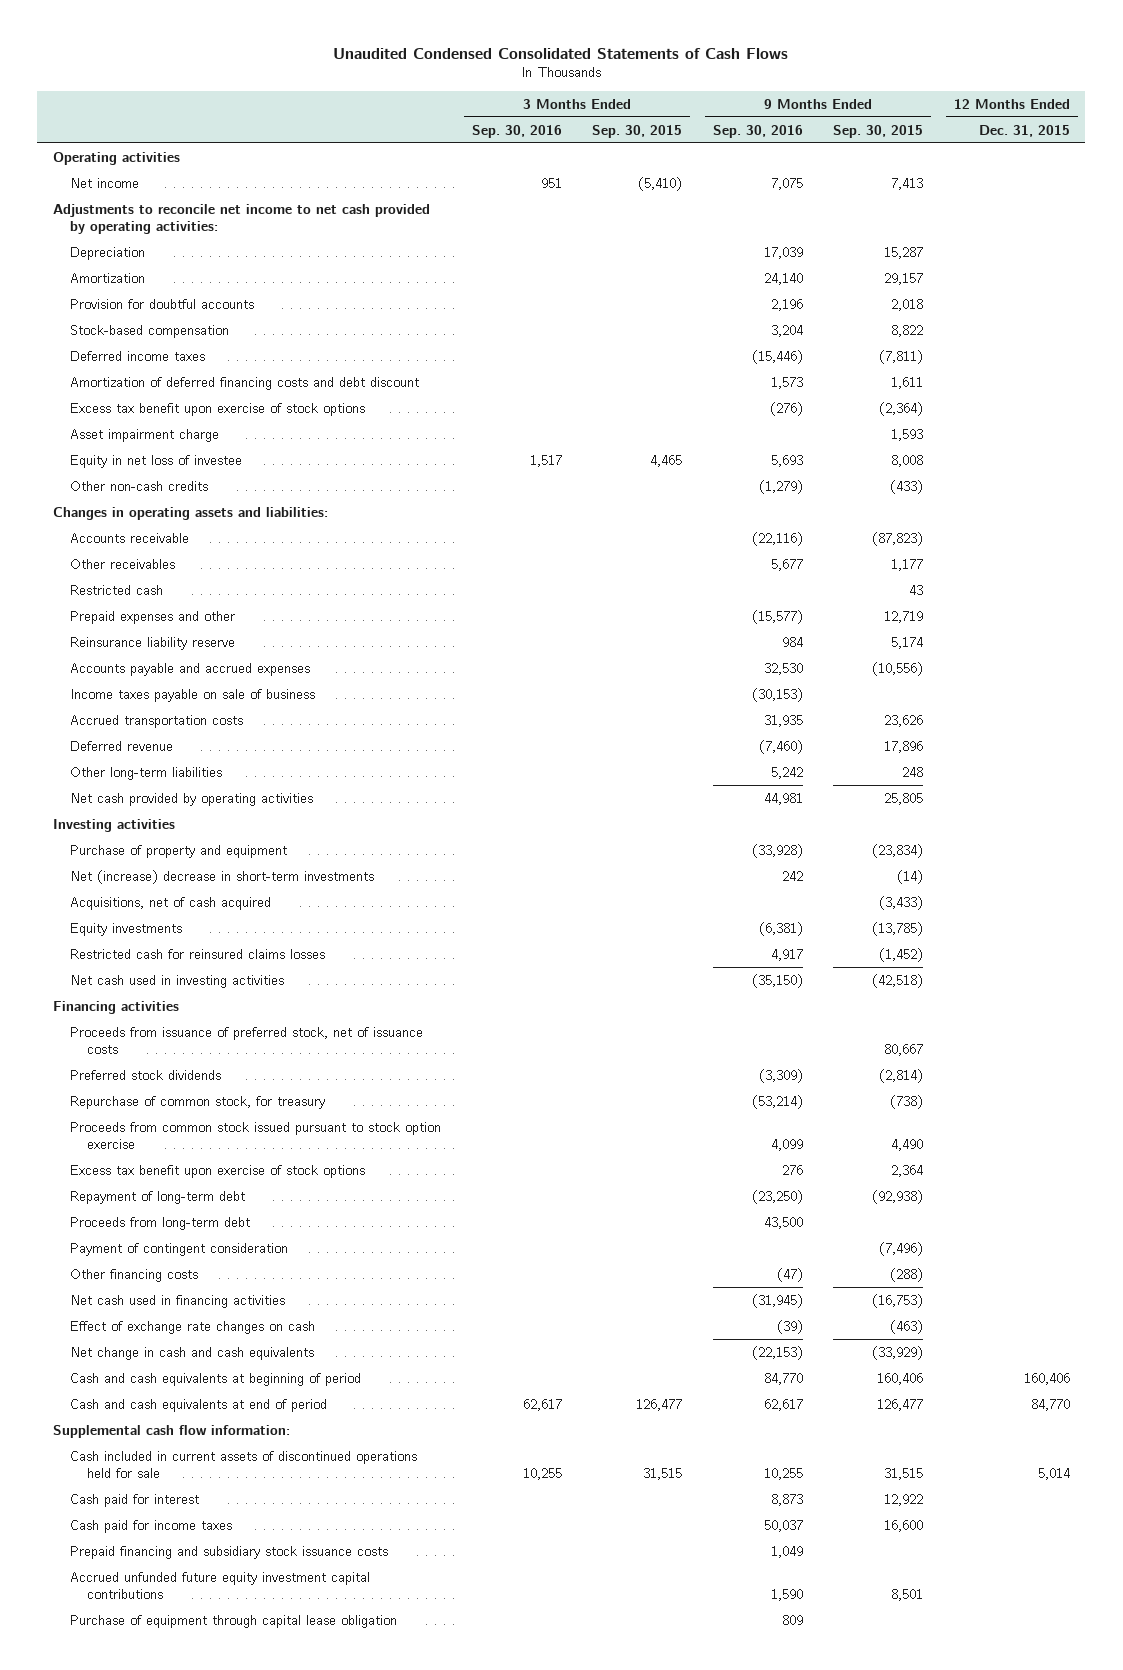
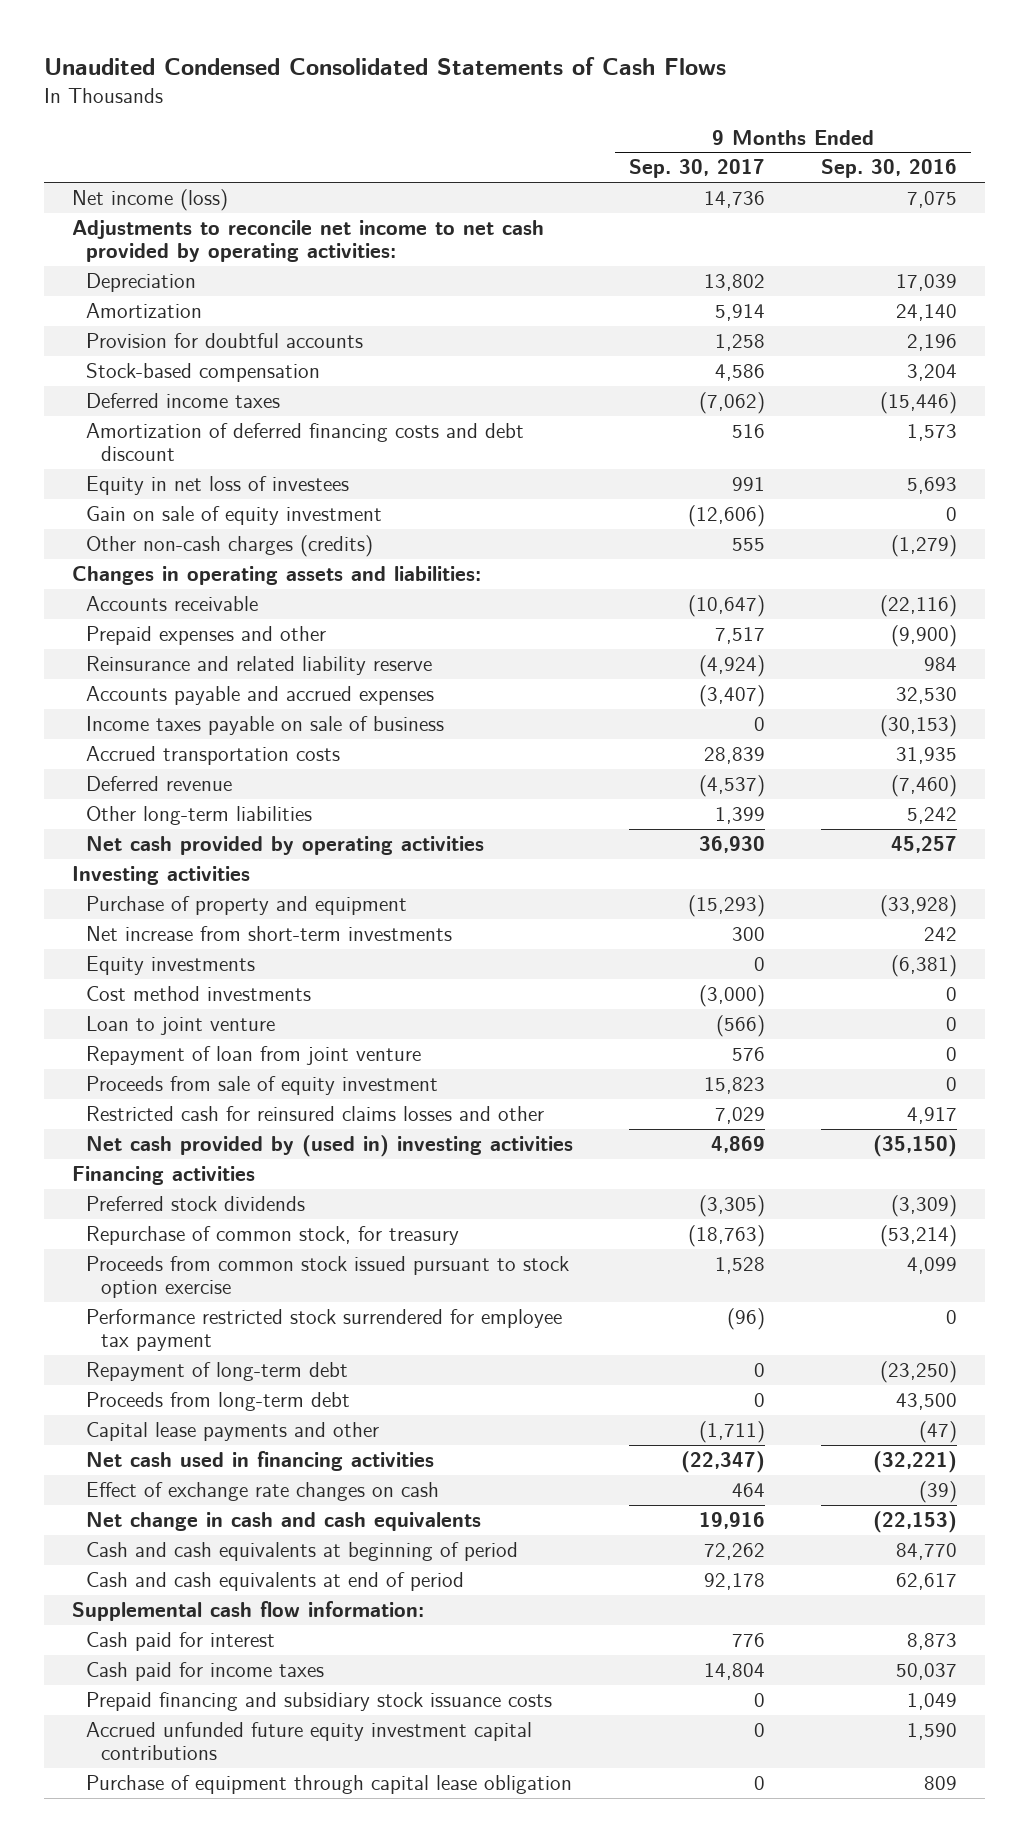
- | 3 Months Ended Sep. 30, 2016 | 3 Months Ended Sep. 30, 2015 | 9 Months Ended Sep. 30, 2016 | 9 Months Ended Sep. 30, 2015 | 12 Months Ended Dec. 31, 2015
+ | 9 Months Ended Sep. 30, 2017 | 9 Months Ended Sep. 30, 2016
- Operating activities
- Net income | 951 | (5,410) | 7,075 | 7,413 |
+ Net income (loss) | 14,736 | 7,075
- Excess tax benefit upon exercise of stock options | | | (276) | (2,364) |
- Asset impairment charge | | | | 1,593 |
- Equity in net loss of investee | 1,517 | 4,465 | 5,693 | 8,008 |
- Other non-cash credits | | | (1,279) | (433) |
+ Equity in net loss of investees | 991 | 5,693
+ Gain on sale of equity investment | (12,606) | 0
+ Other non-cash charges (credits) | 555 | (1,279)
- Other receivables | | | 5,677 | 1,177 |
- Restricted cash | | | | 43 |
- Prepaid expenses and other | | | (15,577) | 12,719 |
- Reinsurance liability reserve | | | 984 | 5,174 |
+ Prepaid expenses and other | 7,517 | (9,900)
+ Reinsurance and related liability reserve | (4,924) | 984
- Net cash provided by operating activities | | | 44,981 | 25,805 |
+ Net cash provided by operating activities | 36,930 | 45,257
- Net (increase) decrease in short-term investments | | | 242 | (14) |
- Acquisitions, net of cash acquired | | | | (3,433) |
+ Net increase from short-term investments | 300 | 242
- Restricted cash for reinsured claims losses | | | 4,917 | (1,452) |
- Net cash used in investing activities | | | (35,150) | (42,518) |
+ Cost method investments | (3,000) | 0
+ Loan to joint venture | (566) | 0
+ Repayment of loan from joint venture | 576 | 0
+ Proceeds from sale of equity investment | 15,823 | 0
+ Restricted cash for reinsured claims losses and other | 7,029 | 4,917
+ Net cash provided by (used in) investing activities | 4,869 | (35,150)
- Proceeds from issuance of preferred stock, net of issuance costs | | | | 80,667 |
- Excess tax benefit upon exercise of stock options | | | 276 | 2,364 |
+ Performance restricted stock surrendered for employee tax payment | (96) | 0
- Payment of contingent consideration | | | | (7,496) |
- Other financing costs | | | (47) | (288) |
- Net cash used in financing activities | | | (31,945) | (16,753) |
+ Capital lease payments and other | (1,711) | (47)
+ Net cash used in financing activities | (22,347) | (32,221)
- Cash included in current assets of discontinued operations held for sale | 10,255 | 31,515 | 10,255 | 31,515 | 5,014

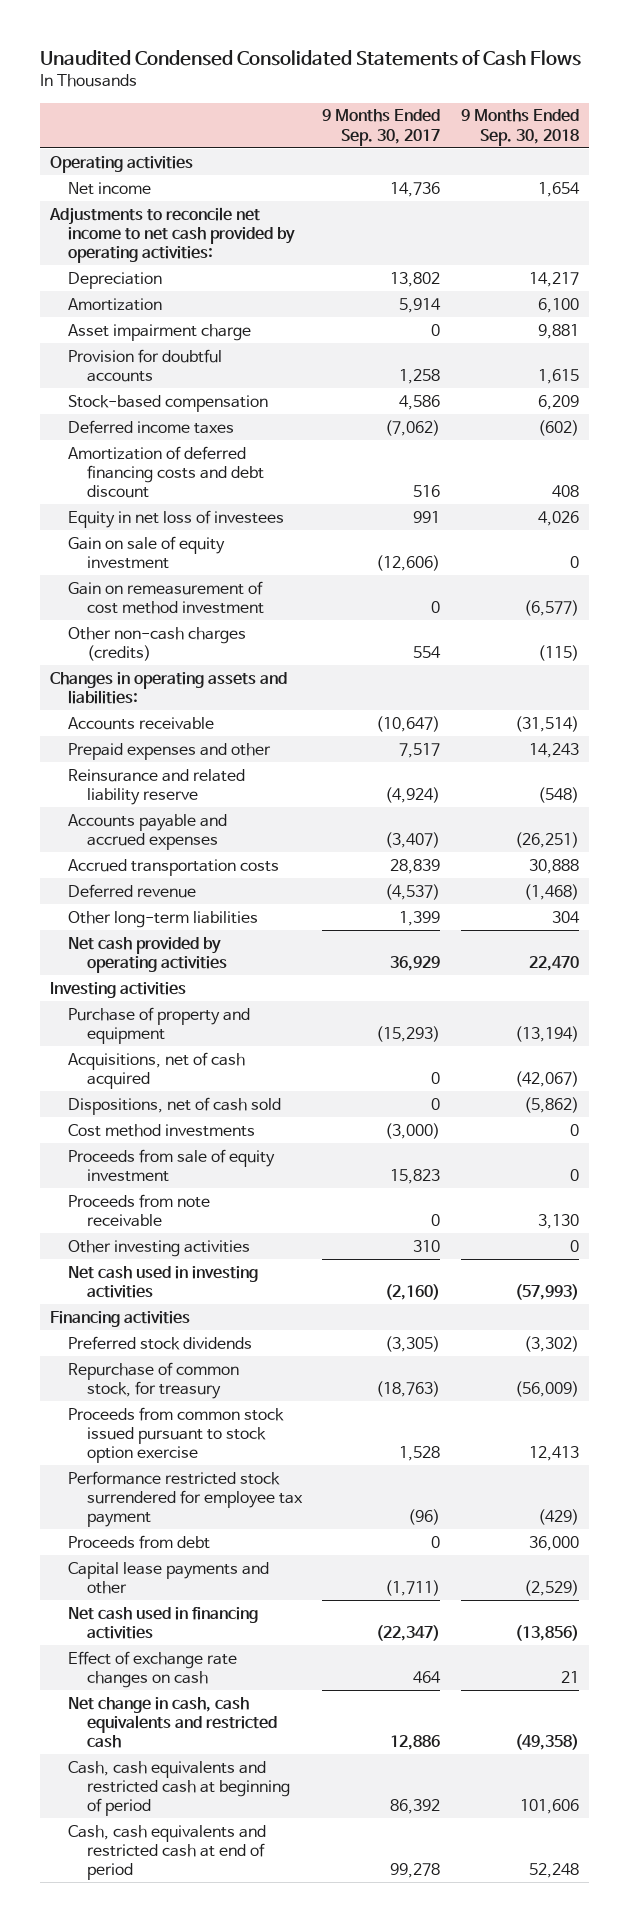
- | 9 Months Ended Sep. 30, 2017 | 9 Months Ended Sep. 30, 2016
+ | 9 Months Ended Sep. 30, 2017 | 9 Months Ended Sep. 30, 2018
- Net income (loss) | 14,736 | 7,075
+ Operating activities
+ Net income | 14,736 | 1,654
+ Asset impairment charge | 0 | 9,881
- Other non-cash charges (credits) | 555 | (1,279)
+ Gain on remeasurement of cost method investment | 0 | (6,577)
+ Other non-cash charges (credits) | 554 | (115)
- Income taxes payable on sale of business | 0 | (30,153)
- Net cash provided by operating activities | 36,930 | 45,257
+ Net cash provided by operating activities | 36,929 | 22,470
- Net increase from short-term investments | 300 | 242
- Equity investments | 0 | (6,381)
+ Acquisitions, net of cash acquired | 0 | (42,067)
+ Dispositions, net of cash sold | 0 | (5,862)
- Loan to joint venture | (566) | 0
- Repayment of loan from joint venture | 576 | 0
- Restricted cash for reinsured claims losses and other | 7,029 | 4,917
- Net cash provided by (used in) investing activities | 4,869 | (35,150)
+ Proceeds from note receivable | 0 | 3,130
+ Other investing activities | 310 | 0
+ Net cash used in investing activities | (2,160) | (57,993)
- Repayment of long-term debt | 0 | (23,250)
- Proceeds from long-term debt | 0 | 43,500
+ Proceeds from debt | 0 | 36,000
- Net change in cash and cash equivalents | 19,916 | (22,153)
- Cash and cash equivalents at beginning of period | 72,262 | 84,770
- Cash and cash equivalents at end of period | 92,178 | 62,617
- Supplemental cash flow information:
- Cash paid for interest | 776 | 8,873
- Cash paid for income taxes | 14,804 | 50,037
- Prepaid financing and subsidiary stock issuance costs | 0 | 1,049
- Accrued unfunded future equity investment capital contributions | 0 | 1,590
- Purchase of equipment through capital lease obligation | 0 | 809
+ Net change in cash, cash equivalents and restricted cash | 12,886 | (49,358)
+ Cash, cash equivalents and restricted cash at beginning of period | 86,392 | 101,606
+ Cash, cash equivalents and restricted cash at end of period | 99,278 | 52,248

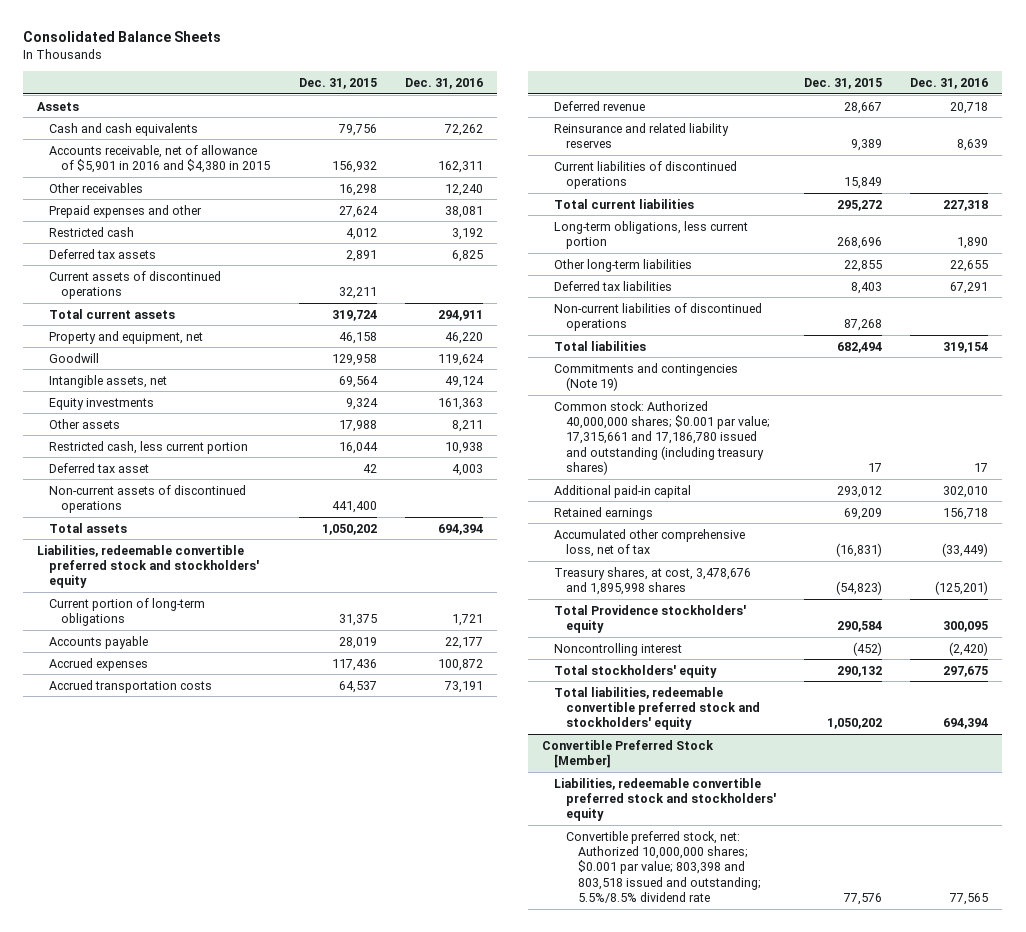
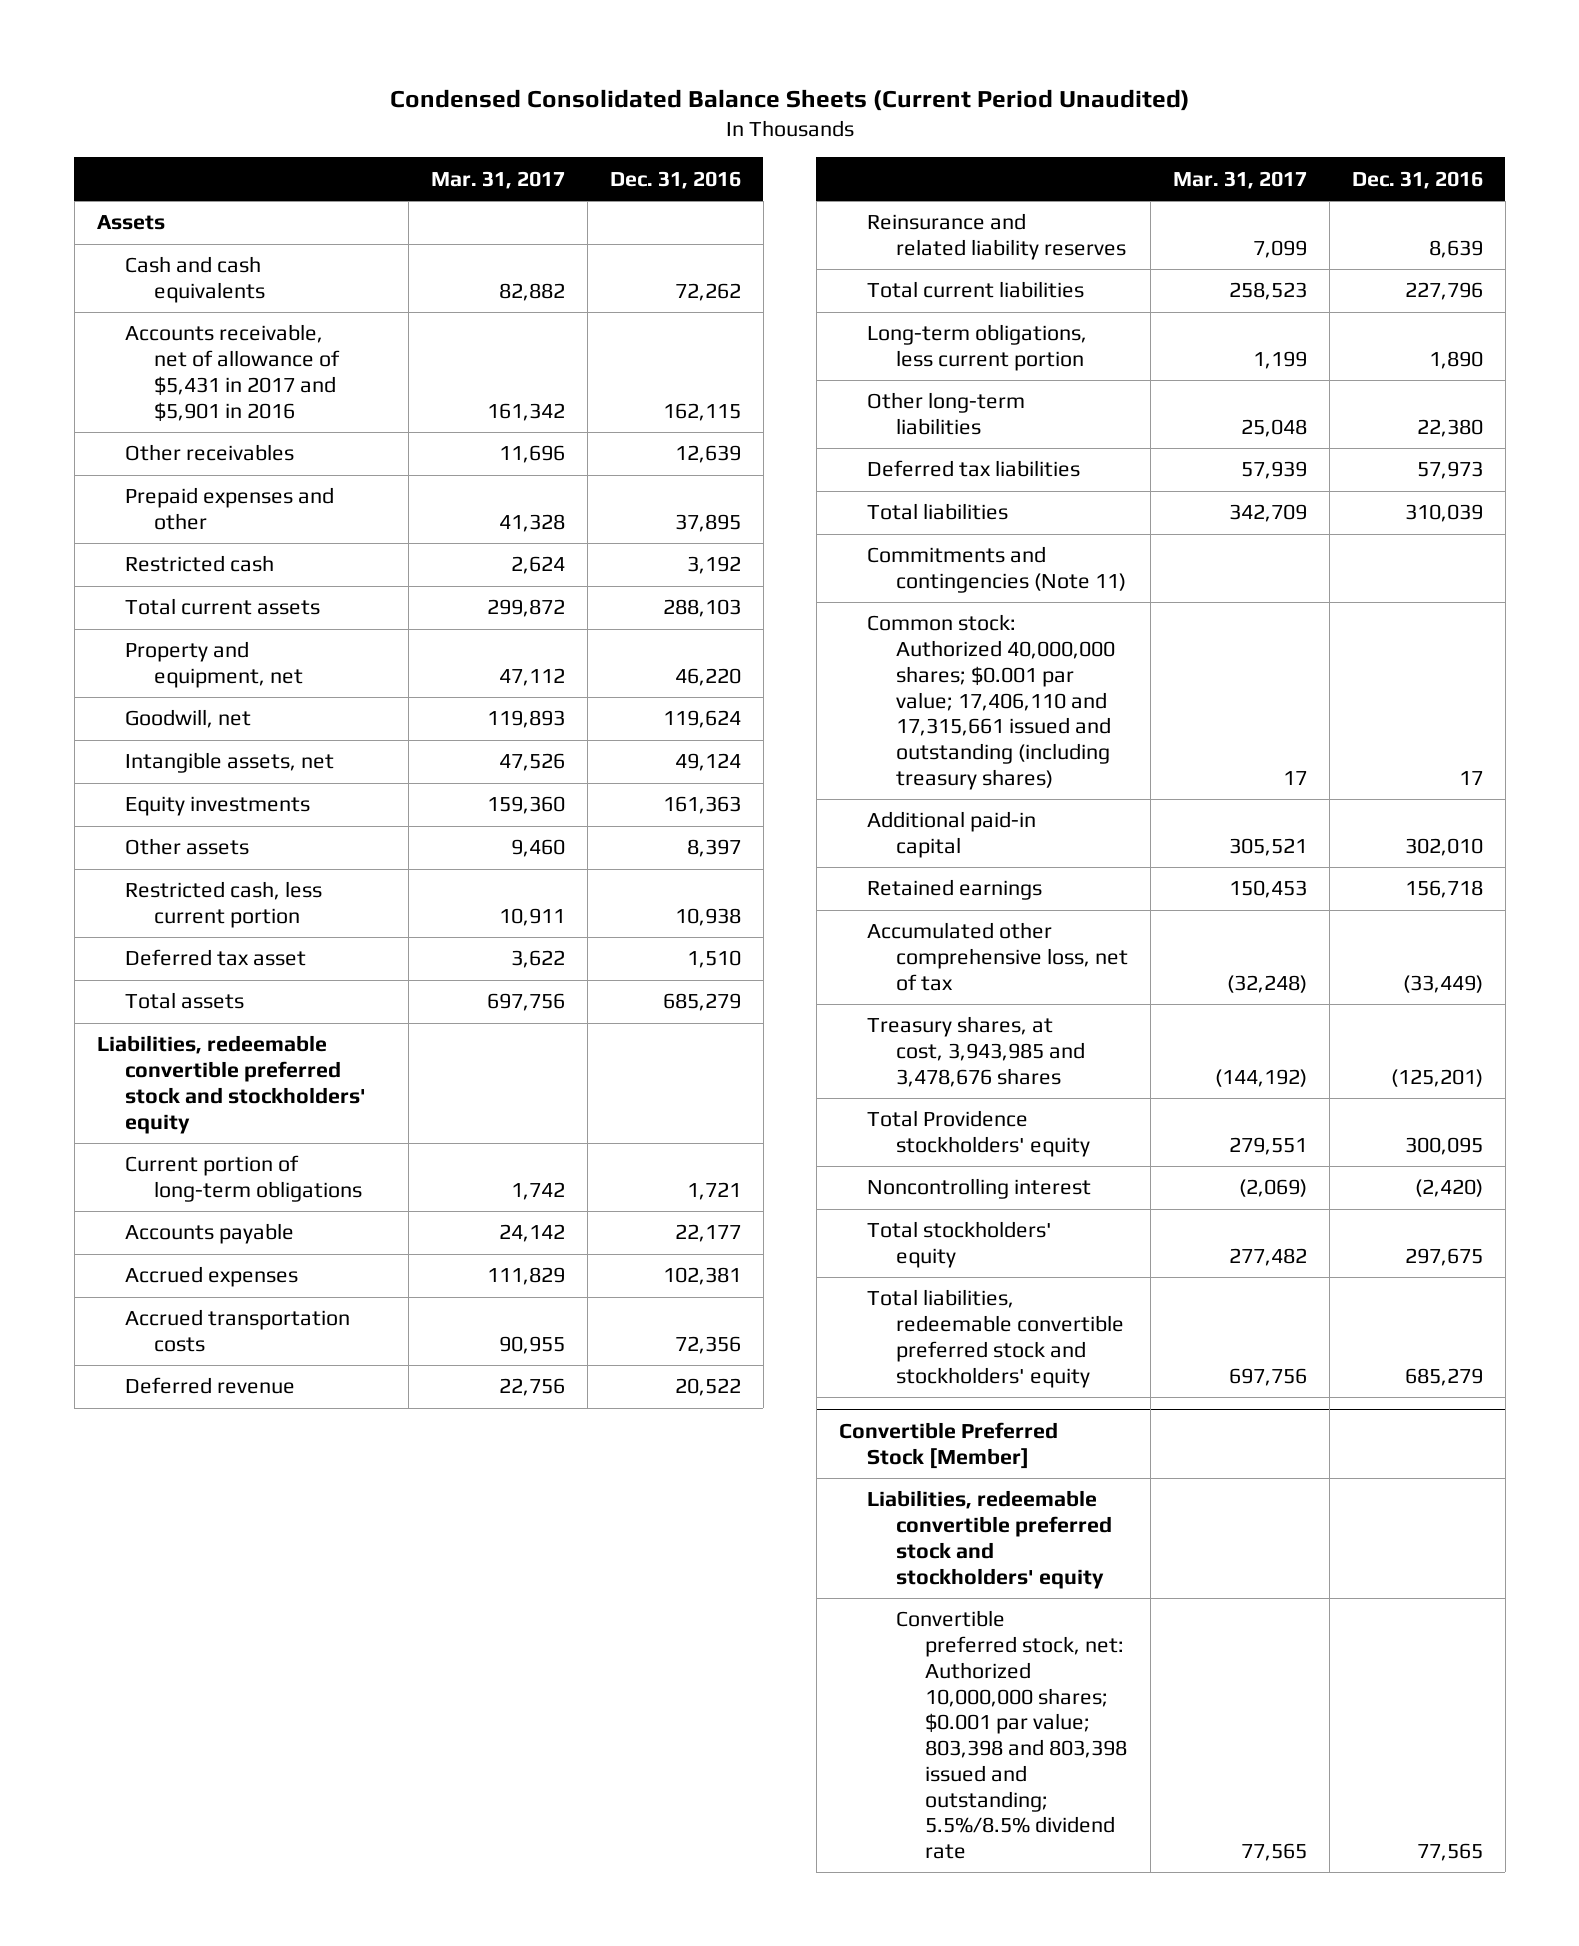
- Consolidated Balance Sheets
+ Condensed Consolidated Balance Sheets (Current Period Unaudited)
- | Dec. 31, 2015 | Dec. 31, 2016
+ | Mar. 31, 2017 | Dec. 31, 2016
- Accounts receivable, net of allowance of $5,901 in 2016 and $4,380 in 2015 | 156,932 | 162,311
- Other receivables | 16,298 | 12,240
- Prepaid expenses and other | 27,624 | 38,081
+ Accounts receivable, net of allowance of $5,431 in 2017 and $5,901 in 2016 | 161,342 | 162,115
+ Other receivables | 11,696 | 12,639
+ Prepaid expenses and other | 41,328 | 37,895
- Deferred tax assets | 2,891 | 6,825
- Current assets of discontinued operations | 32,211 |
- Total current assets | 319,724 | 294,911
+ Total current assets | 299,872 | 288,103
- Goodwill | 129,958 | 119,624
+ Goodwill, net | 119,893 | 119,624
- Other assets | 17,988 | 8,211
+ Other assets | 9,460 | 8,397
- Deferred tax asset | 42 | 4,003
- Non-current assets of discontinued operations | 441,400 |
- Total assets | 1,050,202 | 694,394
+ Deferred tax asset | 3,622 | 1,510
+ Total assets | 697,756 | 685,279
- Accrued expenses | 117,436 | 100,872
- Accrued transportation costs | 64,537 | 73,191
- Deferred revenue | 28,667 | 20,718
+ Accrued expenses | 111,829 | 102,381
+ Accrued transportation costs | 90,955 | 72,356
+ Deferred revenue | 22,756 | 20,522
- Current liabilities of discontinued operations | 15,849 |
- Total current liabilities | 295,272 | 227,318
+ Total current liabilities | 258,523 | 227,796
- Other long-term liabilities | 22,855 | 22,655
- Deferred tax liabilities | 8,403 | 67,291
- Non-current liabilities of discontinued operations | 87,268 |
- Total liabilities | 682,494 | 319,154
- Commitments and contingencies (Note 19)
- Common stock: Authorized 40,000,000 shares; $0.001 par value; 17,315,661 and 17,186,780 issued and outstanding (including treasury shares) | 17 | 17
+ Other long-term liabilities | 25,048 | 22,380
+ Deferred tax liabilities | 57,939 | 57,973
+ Total liabilities | 342,709 | 310,039
+ Commitments and contingencies (Note 11)
+ Common stock: Authorized 40,000,000 shares; $0.001 par value; 17,406,110 and 17,315,661 issued and outstanding (including treasury shares) | 17 | 17
- Treasury shares, at cost, 3,478,676 and 1,895,998 shares | (54,823) | (125,201)
+ Treasury shares, at cost, 3,943,985 and 3,478,676 shares | (144,192) | (125,201)
- Total liabilities, redeemable convertible preferred stock and stockholders' equity | 1,050,202 | 694,394
+ Total liabilities, redeemable convertible preferred stock and stockholders' equity | 697,756 | 685,279
@ Convertible Preferred Stock [Member]
- Convertible preferred stock, net: Authorized 10,000,000 shares; $0.001 par value; 803,398 and 803,518 issued and outstanding; 5.5%/8.5% dividend rate | 77,576 | 77,565
+ Convertible preferred stock, net: Authorized 10,000,000 shares; $0.001 par value; 803,398 and 803,398 issued and outstanding; 5.5%/8.5% dividend rate | 77,565 | 77,565

